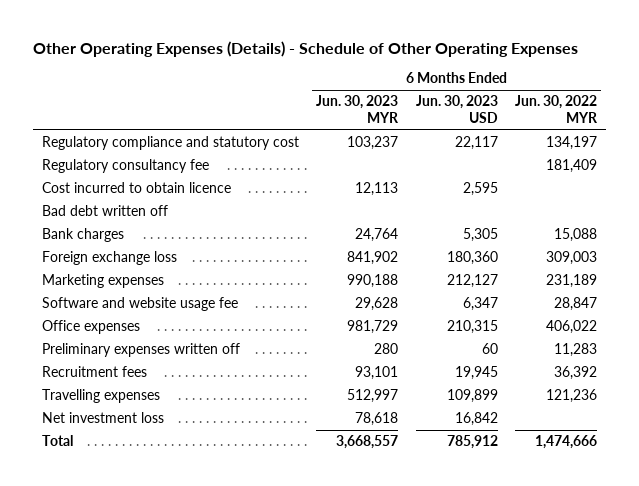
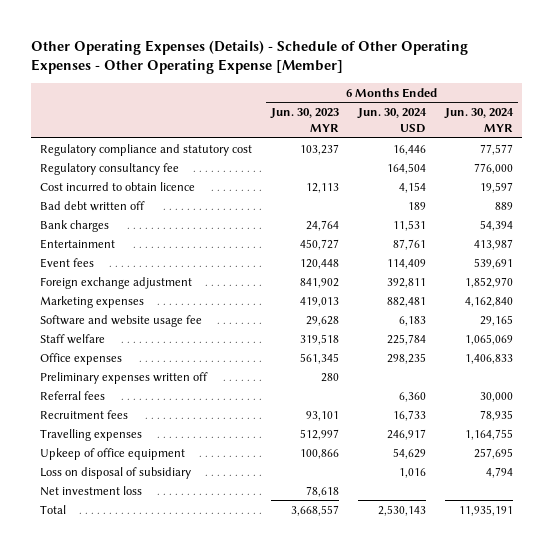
- Other Operating Expenses (Details) - Schedule of Other Operating Expenses
+ Other Operating Expenses (Details) - Schedule of Other Operating Expenses - Other Operating Expense [Member]
- | 6 Months Ended Jun. 30, 2023 MYR | 6 Months Ended Jun. 30, 2023 USD | 6 Months Ended Jun. 30, 2022 MYR
+ | 6 Months Ended Jun. 30, 2023 MYR | 6 Months Ended Jun. 30, 2024 USD | 6 Months Ended Jun. 30, 2024 MYR
- Foreign exchange loss | 841,902 | 180,360 | 309,003
- Marketing expenses | 990,188 | 212,127 | 231,189
+ Entertainment | 450,727 | 87,761 | 413,987
+ Event fees | 120,448 | 114,409 | 539,691
+ Foreign exchange adjustment | 841,902 | 392,811 | 1,852,970
+ Marketing expenses | 419,013 | 882,481 | 4,162,840
- Office expenses | 981,729 | 210,315 | 406,022
+ Staff welfare | 319,518 | 225,784 | 1,065,069
+ Office expenses | 561,345 | 298,235 | 1,406,833
+ Referral fees | | 6,360 | 30,000
+ Upkeep of office equipment | 100,866 | 54,629 | 257,695
+ Loss on disposal of subsidiary | | 1,016 | 4,794

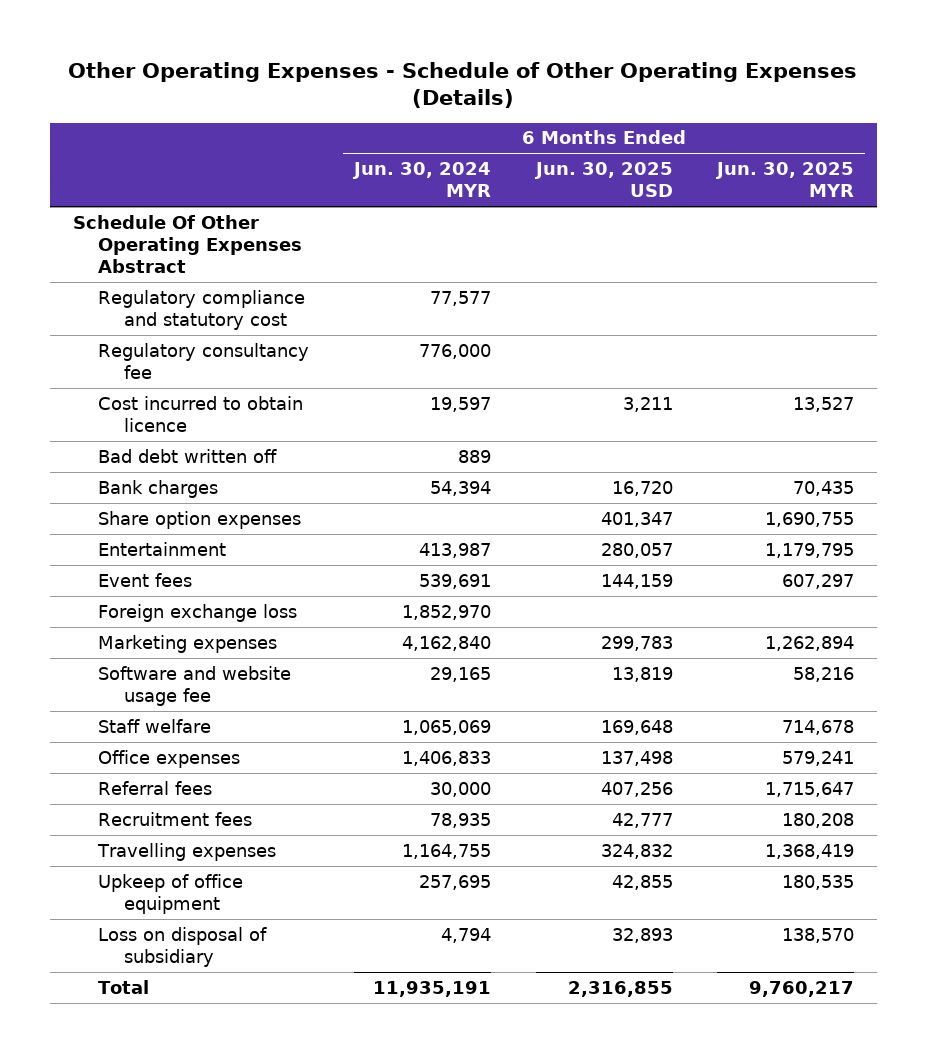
- Other Operating Expenses (Details) - Schedule of Other Operating Expenses - Other Operating Expense [Member]
+ Other Operating Expenses - Schedule of Other Operating Expenses (Details)
- | 6 Months Ended Jun. 30, 2023 MYR | 6 Months Ended Jun. 30, 2024 USD | 6 Months Ended Jun. 30, 2024 MYR
+ | 6 Months Ended Jun. 30, 2024 MYR | 6 Months Ended Jun. 30, 2025 USD | 6 Months Ended Jun. 30, 2025 MYR
+ Schedule Of Other Operating Expenses Abstract
+ Share option expenses | | 401,347 | 1,690,755
- Foreign exchange adjustment | 841,902 | 392,811 | 1,852,970
+ Foreign exchange loss | 1,852,970 | |
- Preliminary expenses written off | 280 | |
- Net investment loss | 78,618 | |

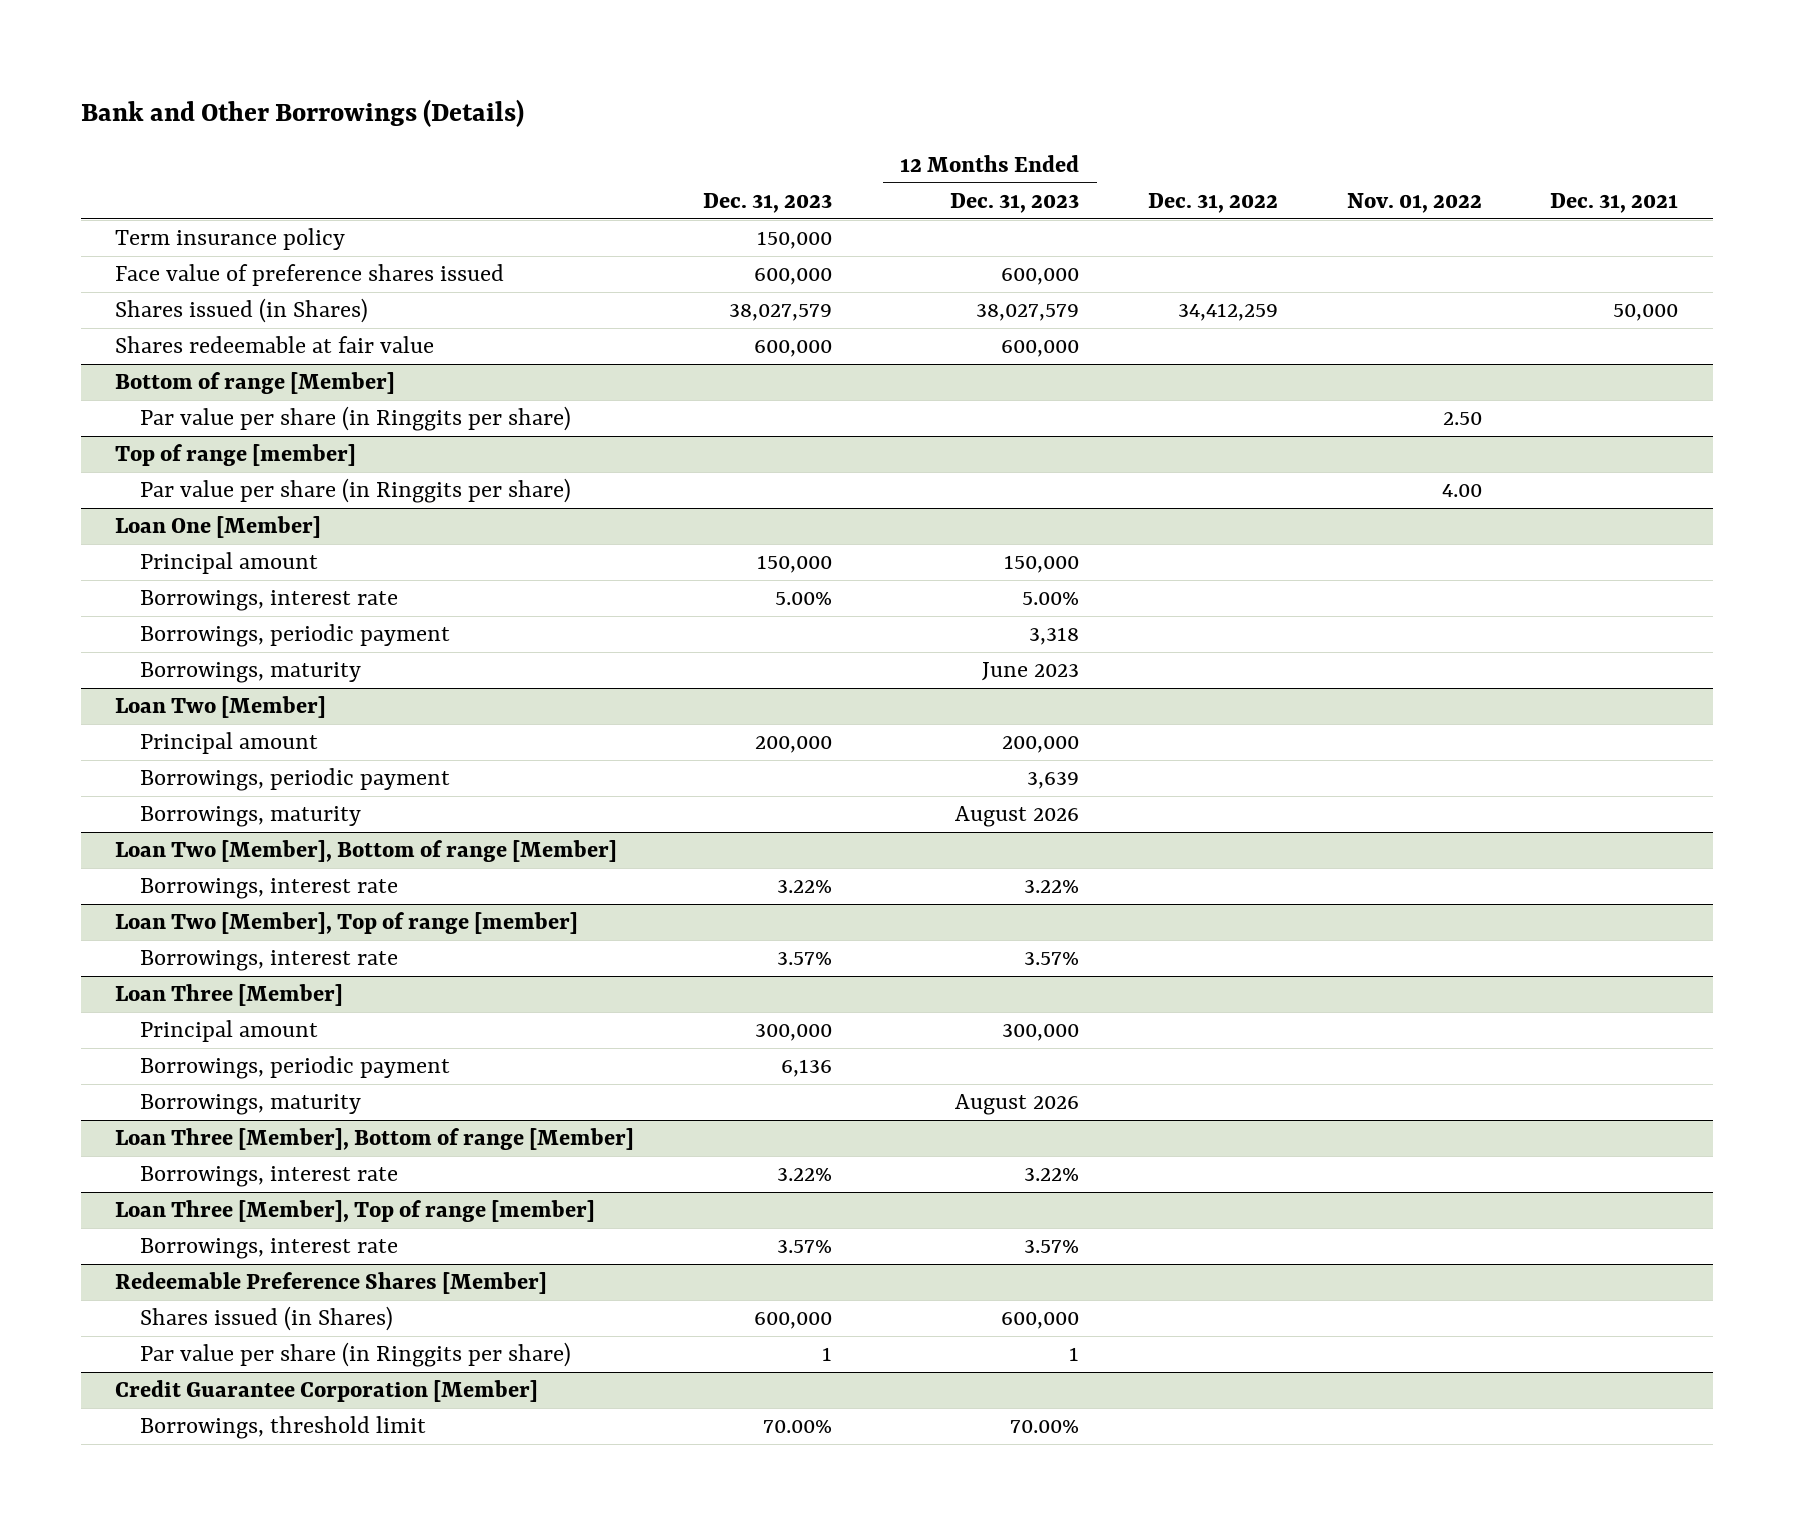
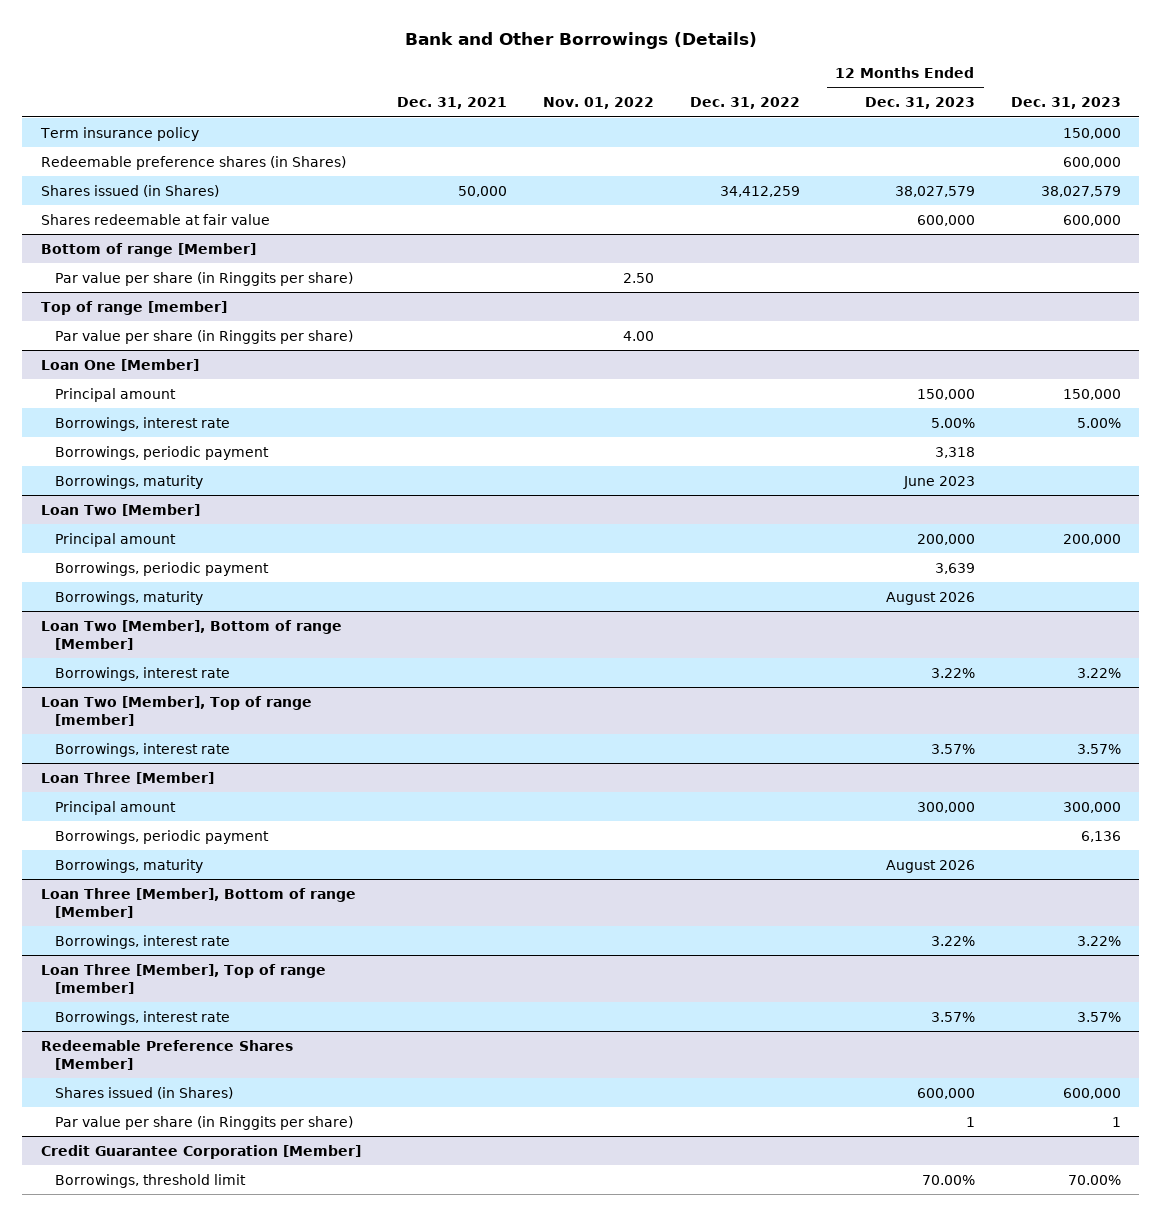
- | Dec. 31, 2023 | 12 Months Ended Dec. 31, 2023 | Dec. 31, 2022 | Nov. 01, 2022 | Dec. 31, 2021
+ | Dec. 31, 2021 | Nov. 01, 2022 | Dec. 31, 2022 | 12 Months Ended Dec. 31, 2023 | Dec. 31, 2023
- Face value of preference shares issued | 600,000 | 600,000 | | |
+ Redeemable preference shares (in Shares) | | | | | 600,000

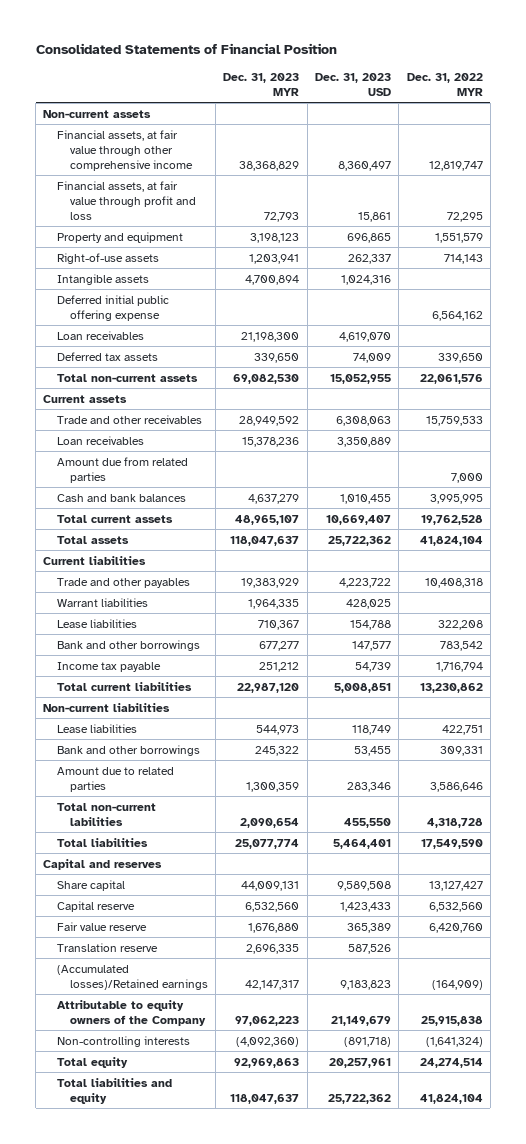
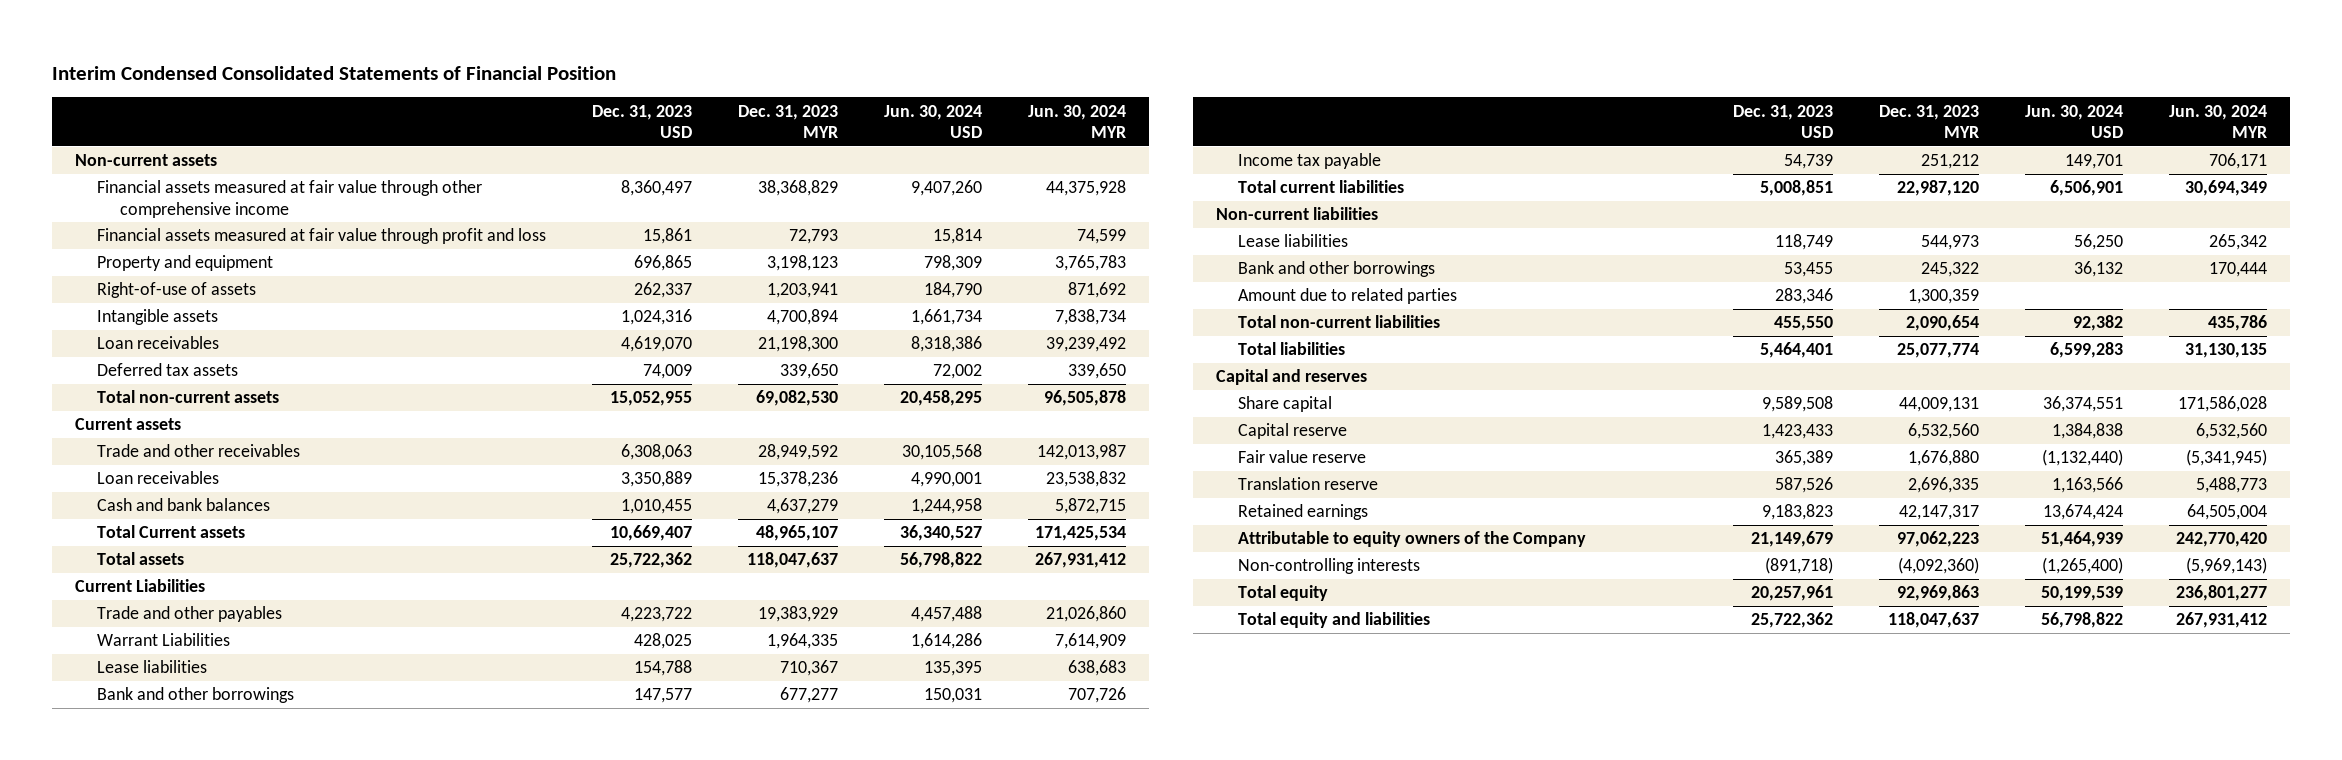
- Consolidated Statements of Financial Position
+ Interim Condensed Consolidated Statements of Financial Position
- | Dec. 31, 2023 MYR | Dec. 31, 2023 USD | Dec. 31, 2022 MYR
+ | Dec. 31, 2023 USD | Dec. 31, 2023 MYR | Jun. 30, 2024 USD | Jun. 30, 2024 MYR
- Financial assets, at fair value through other comprehensive income | 38,368,829 | 8,360,497 | 12,819,747
- Financial assets, at fair value through profit and loss | 72,793 | 15,861 | 72,295
+ Financial assets measured at fair value through other comprehensive income | 8,360,497 | 38,368,829 | 9,407,260 | 44,375,928
+ Financial assets measured at fair value through profit and loss | 15,861 | 72,793 | 15,814 | 74,599
- Right-of-use assets | 1,203,941 | 262,337 | 714,143
+ Right-of-use of assets | 262,337 | 1,203,941 | 184,790 | 871,692
- Deferred initial public offering expense | | | 6,564,162
- Amount due from related parties | | | 7,000
- Total current assets | 48,965,107 | 10,669,407 | 19,762,528
+ Total Current assets | 10,669,407 | 48,965,107 | 36,340,527 | 171,425,534
- Current liabilities
+ Current Liabilities
- Warrant liabilities | 1,964,335 | 428,025 |
+ Warrant Liabilities | 428,025 | 1,964,335 | 1,614,286 | 7,614,909
- Total non-current labilities | 2,090,654 | 455,550 | 4,318,728
+ Total non-current liabilities | 455,550 | 2,090,654 | 92,382 | 435,786
- (Accumulated losses)/Retained earnings | 42,147,317 | 9,183,823 | (164,909)
+ Retained earnings | 9,183,823 | 42,147,317 | 13,674,424 | 64,505,004
- Total liabilities and equity | 118,047,637 | 25,722,362 | 41,824,104
+ Total equity and liabilities | 25,722,362 | 118,047,637 | 56,798,822 | 267,931,412

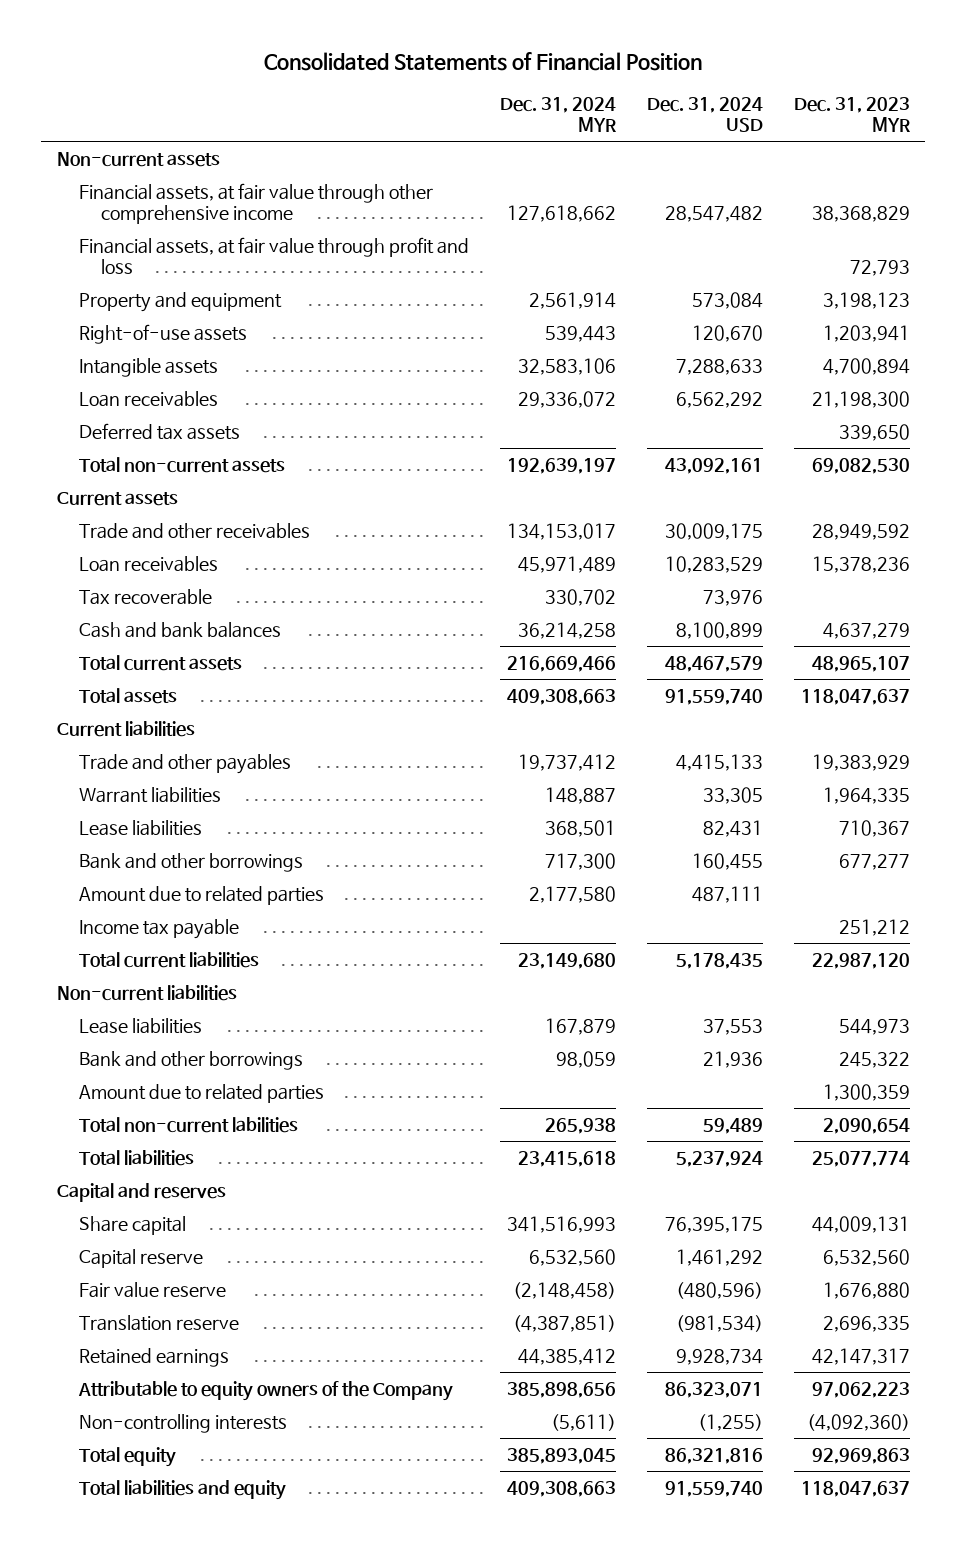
- Interim Condensed Consolidated Statements of Financial Position
+ Consolidated Statements of Financial Position
- | Dec. 31, 2023 USD | Dec. 31, 2023 MYR | Jun. 30, 2024 USD | Jun. 30, 2024 MYR
+ | Dec. 31, 2024 MYR | Dec. 31, 2024 USD | Dec. 31, 2023 MYR
- Financial assets measured at fair value through other comprehensive income | 8,360,497 | 38,368,829 | 9,407,260 | 44,375,928
- Financial assets measured at fair value through profit and loss | 15,861 | 72,793 | 15,814 | 74,599
+ Financial assets, at fair value through other comprehensive income | 127,618,662 | 28,547,482 | 38,368,829
+ Financial assets, at fair value through profit and loss | | | 72,793
- Right-of-use of assets | 262,337 | 1,203,941 | 184,790 | 871,692
+ Right-of-use assets | 539,443 | 120,670 | 1,203,941
+ Tax recoverable | 330,702 | 73,976 |
- Total Current assets | 10,669,407 | 48,965,107 | 36,340,527 | 171,425,534
+ Total current assets | 216,669,466 | 48,467,579 | 48,965,107
- Current Liabilities
+ Current liabilities
- Warrant Liabilities | 428,025 | 1,964,335 | 1,614,286 | 7,614,909
+ Warrant liabilities | 148,887 | 33,305 | 1,964,335
+ Amount due to related parties | 2,177,580 | 487,111 |
- Total non-current liabilities | 455,550 | 2,090,654 | 92,382 | 435,786
+ Total non-current labilities | 265,938 | 59,489 | 2,090,654
- Total equity and liabilities | 25,722,362 | 118,047,637 | 56,798,822 | 267,931,412
+ Total liabilities and equity | 409,308,663 | 91,559,740 | 118,047,637

